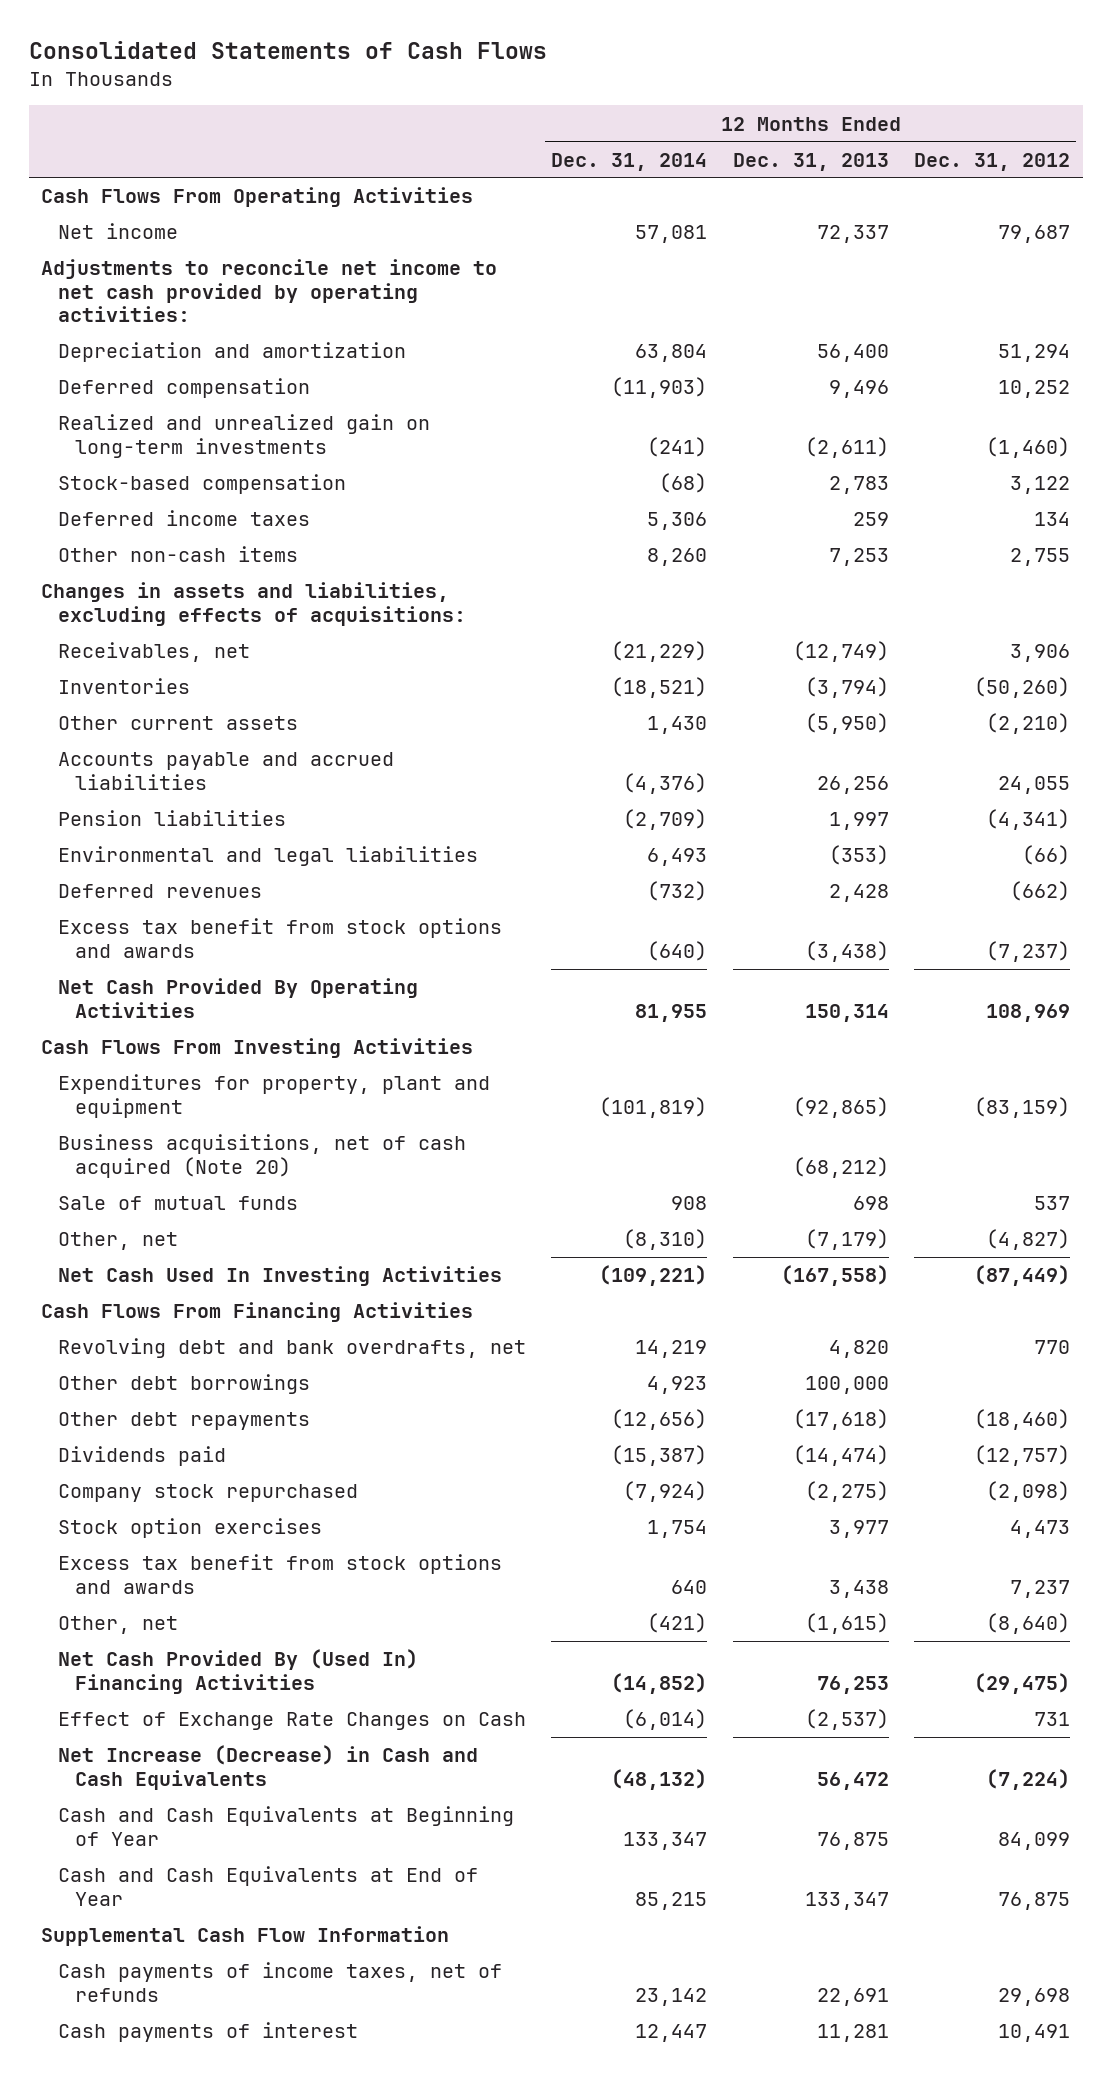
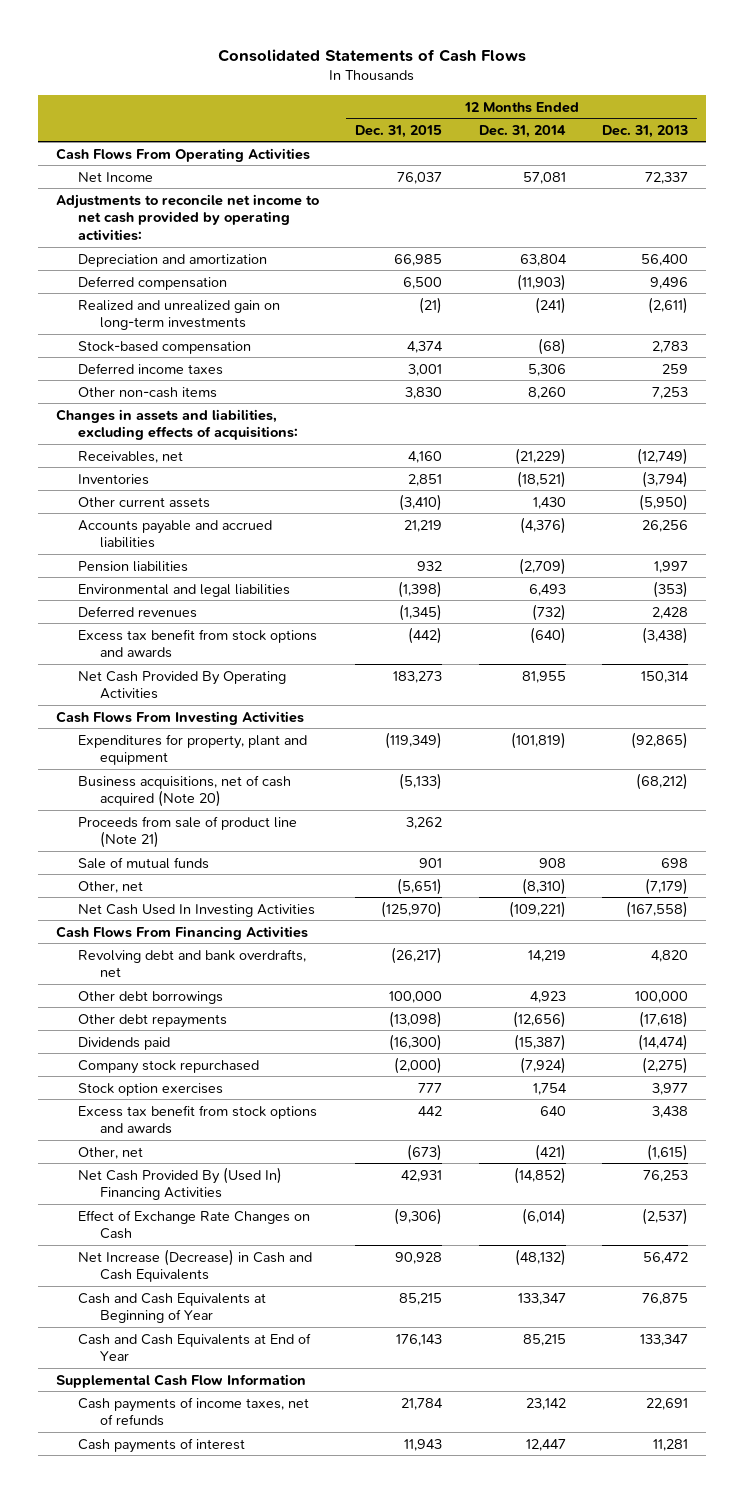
- | 12 Months Ended Dec. 31, 2014 | 12 Months Ended Dec. 31, 2013 | 12 Months Ended Dec. 31, 2012
+ | 12 Months Ended Dec. 31, 2015 | 12 Months Ended Dec. 31, 2014 | 12 Months Ended Dec. 31, 2013
- Net income | 57,081 | 72,337 | 79,687
+ Net Income | 76,037 | 57,081 | 72,337
+ Proceeds from sale of product line (Note 21) | 3,262 | |

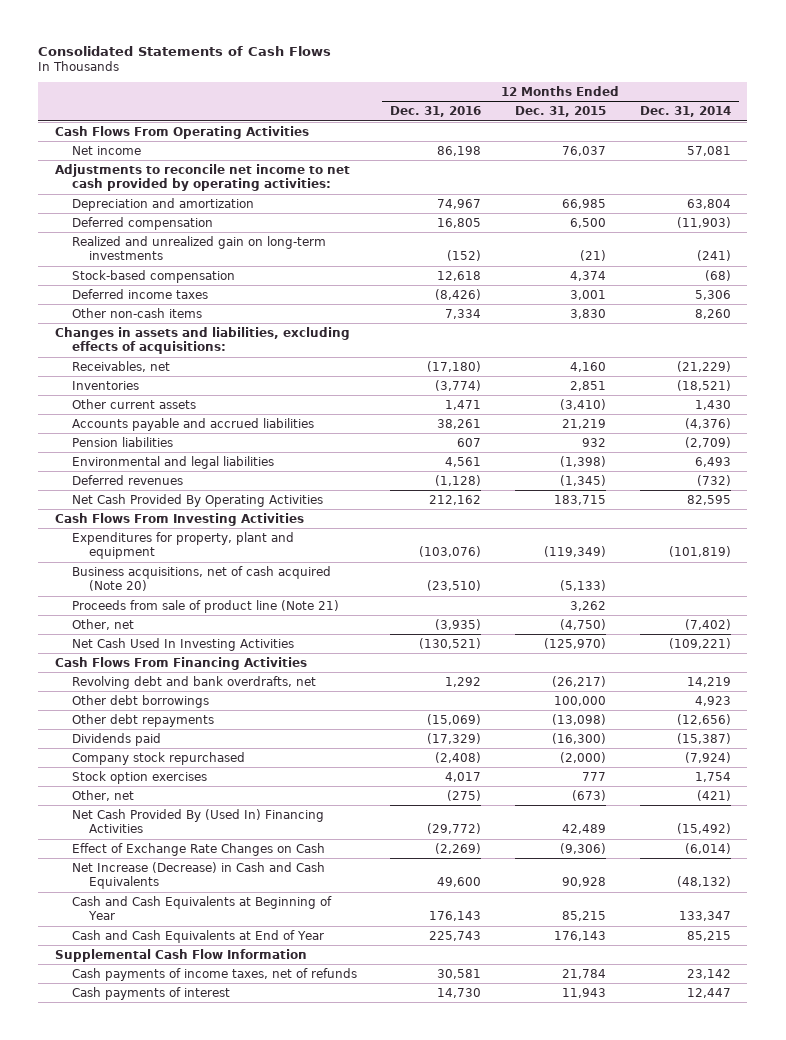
- | 12 Months Ended Dec. 31, 2015 | 12 Months Ended Dec. 31, 2014 | 12 Months Ended Dec. 31, 2013
+ | 12 Months Ended Dec. 31, 2016 | 12 Months Ended Dec. 31, 2015 | 12 Months Ended Dec. 31, 2014
- Net Income | 76,037 | 57,081 | 72,337
+ Net income | 86,198 | 76,037 | 57,081
- Excess tax benefit from stock options and awards | (442) | (640) | (3,438)
- Net Cash Provided By Operating Activities | 183,273 | 81,955 | 150,314
+ Net Cash Provided By Operating Activities | 212,162 | 183,715 | 82,595
- Sale of mutual funds | 901 | 908 | 698
- Other, net | (5,651) | (8,310) | (7,179)
+ Other, net | (3,935) | (4,750) | (7,402)
- Excess tax benefit from stock options and awards | 442 | 640 | 3,438
- Net Cash Provided By (Used In) Financing Activities | 42,931 | (14,852) | 76,253
+ Net Cash Provided By (Used In) Financing Activities | (29,772) | 42,489 | (15,492)

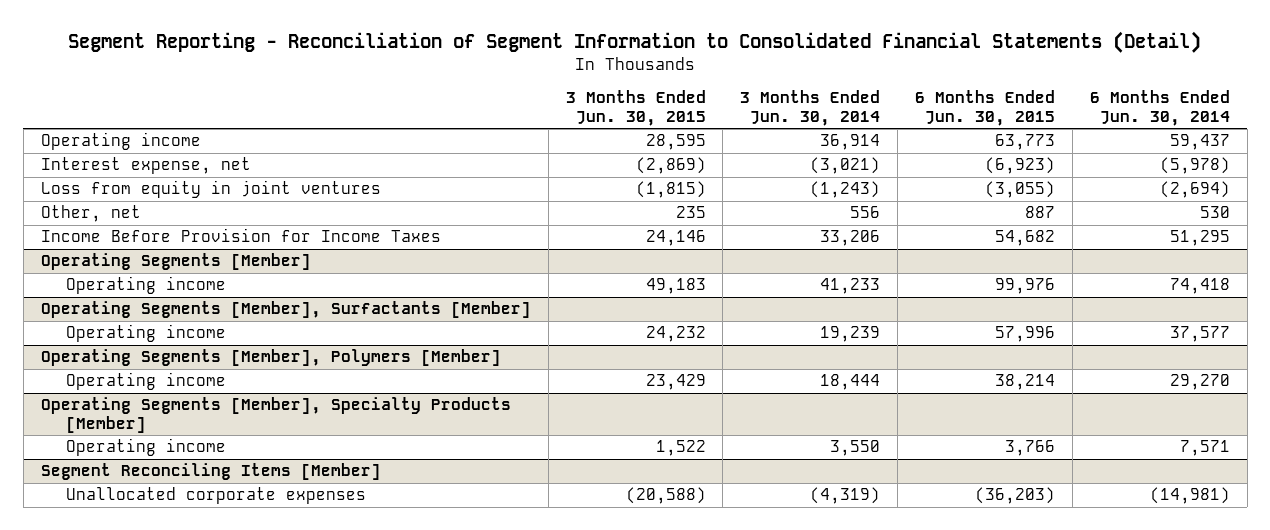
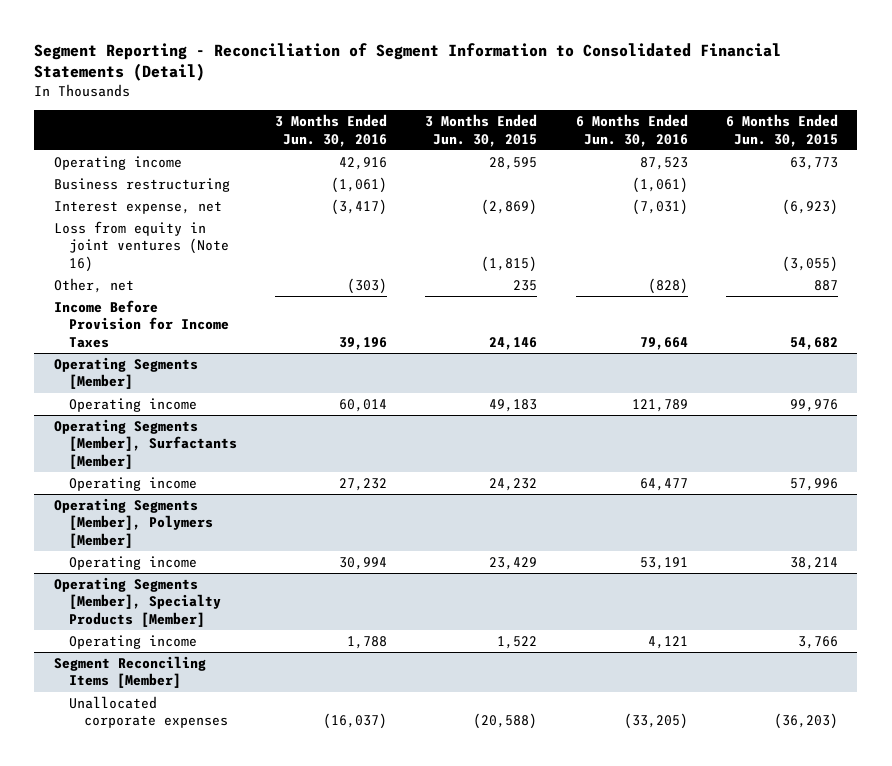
- | 3 Months Ended Jun. 30, 2015 | 3 Months Ended Jun. 30, 2014 | 6 Months Ended Jun. 30, 2015 | 6 Months Ended Jun. 30, 2014
+ | 3 Months Ended Jun. 30, 2016 | 3 Months Ended Jun. 30, 2015 | 6 Months Ended Jun. 30, 2016 | 6 Months Ended Jun. 30, 2015
+ Business restructuring | (1,061) | | (1,061) |
- Loss from equity in joint ventures | (1,815) | (1,243) | (3,055) | (2,694)
+ Loss from equity in joint ventures (Note 16) | | (1,815) | | (3,055)

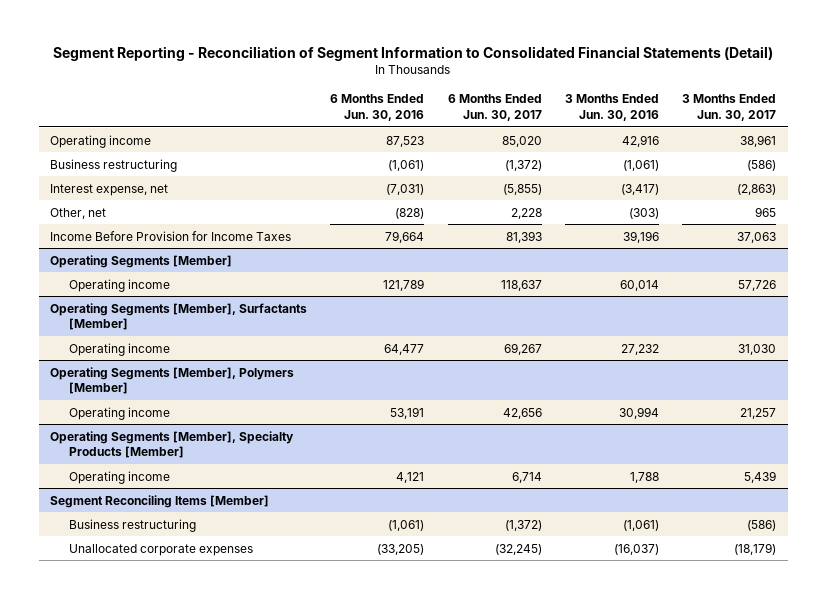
- | 3 Months Ended Jun. 30, 2016 | 3 Months Ended Jun. 30, 2015 | 6 Months Ended Jun. 30, 2016 | 6 Months Ended Jun. 30, 2015
+ | 6 Months Ended Jun. 30, 2016 | 6 Months Ended Jun. 30, 2017 | 3 Months Ended Jun. 30, 2016 | 3 Months Ended Jun. 30, 2017
- Loss from equity in joint ventures (Note 16) | | (1,815) | | (3,055)
@ Segment Reconciling Items [Member]
+ Business restructuring | (1,061) | (1,372) | (1,061) | (586)

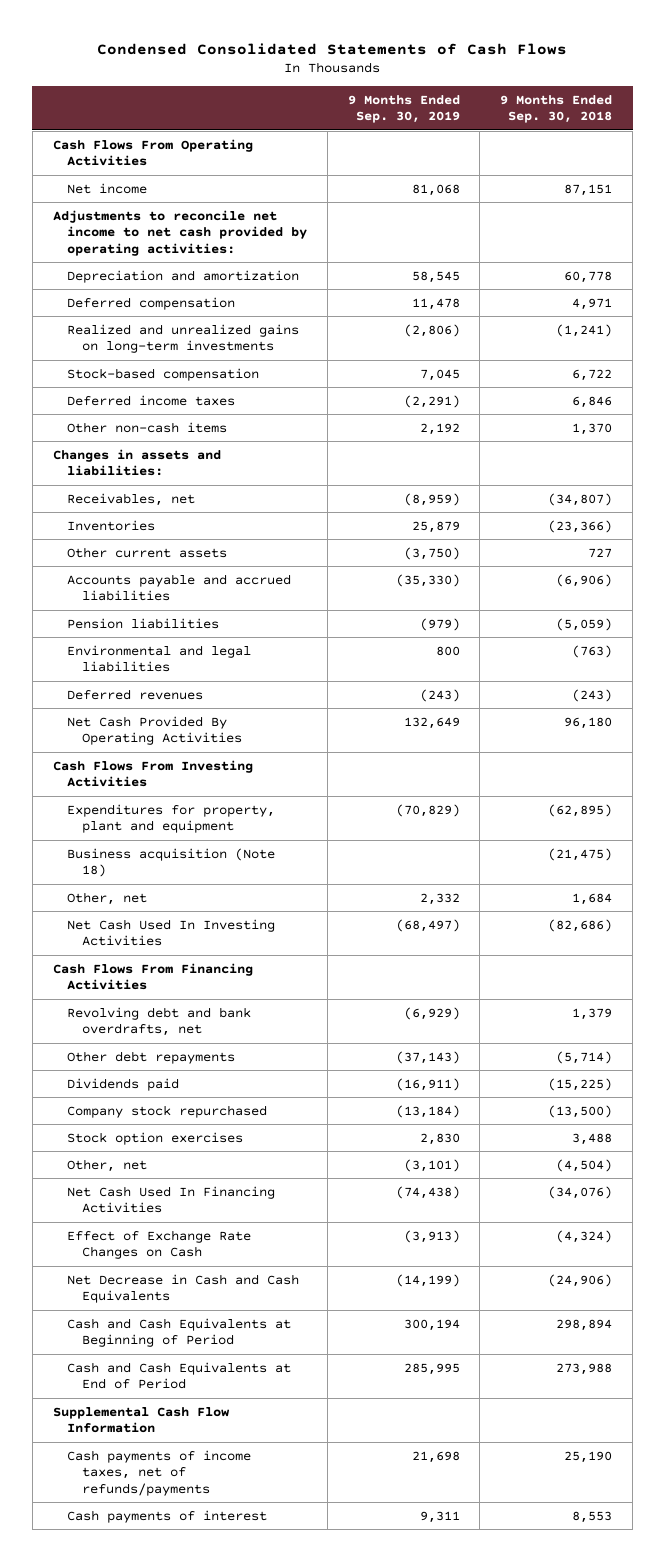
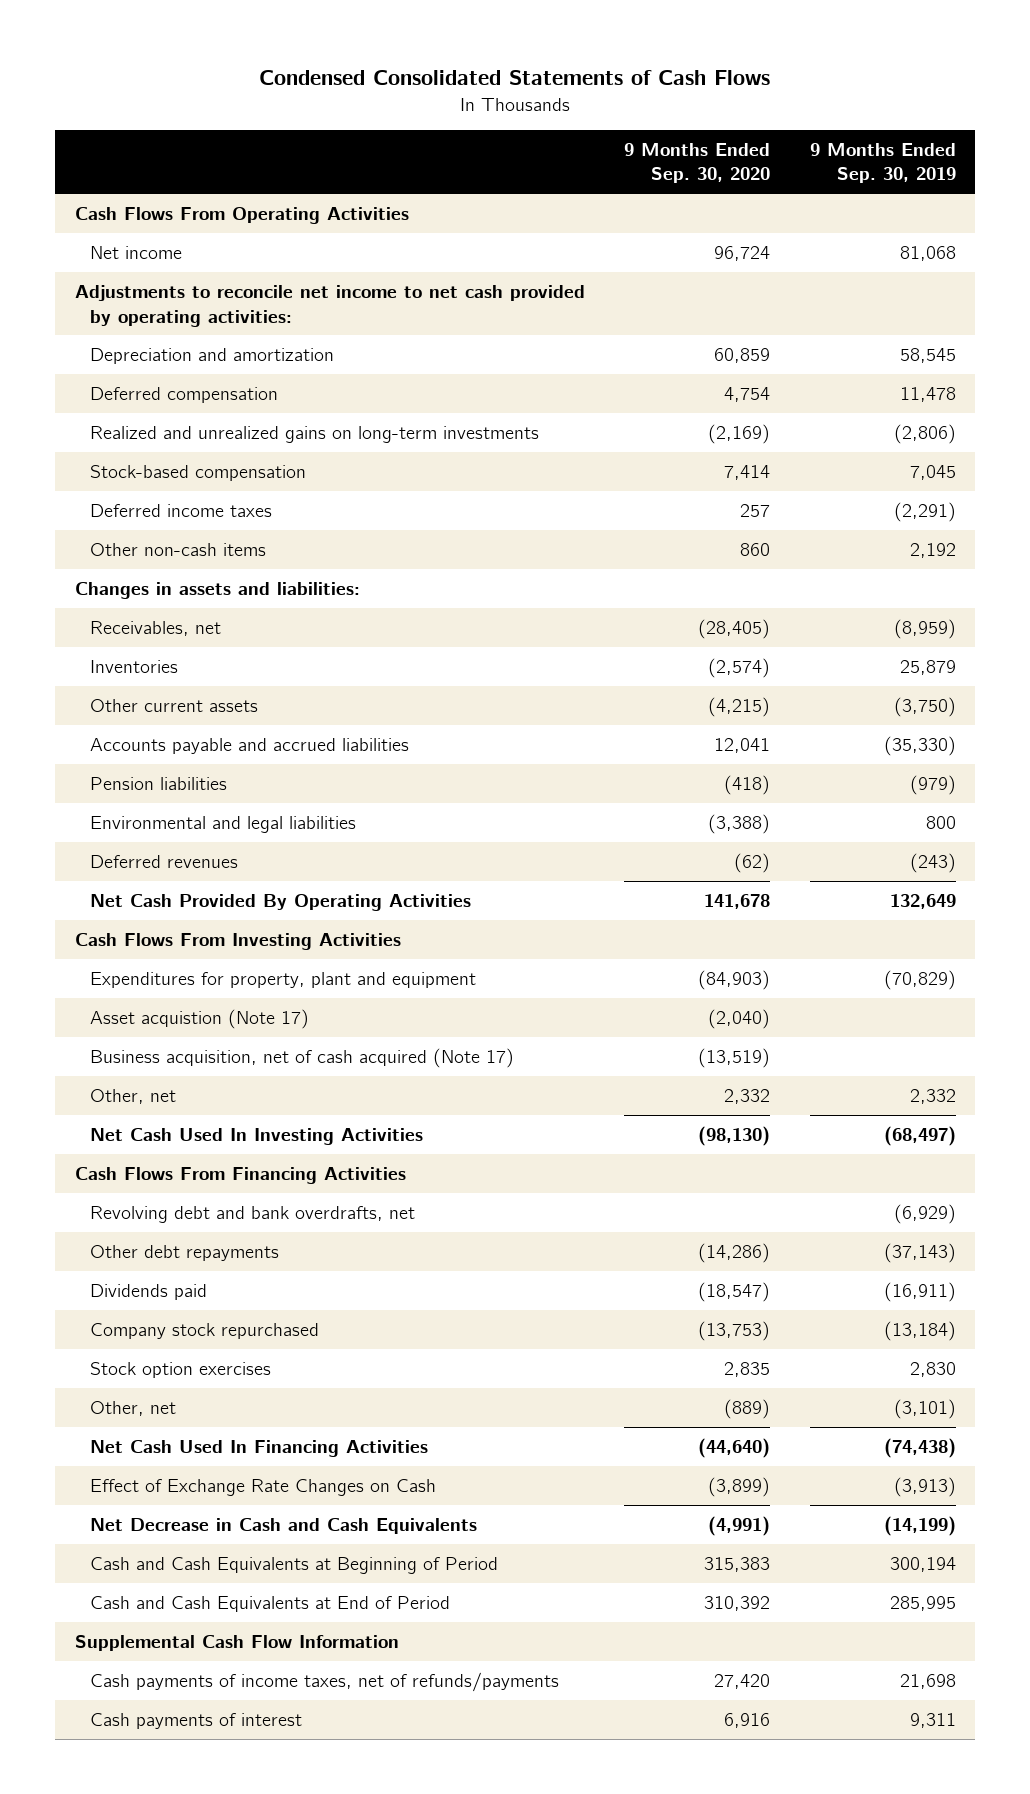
- | 9 Months Ended Sep. 30, 2019 | 9 Months Ended Sep. 30, 2018
+ | 9 Months Ended Sep. 30, 2020 | 9 Months Ended Sep. 30, 2019
- Business acquisition (Note 18) | | (21,475)
+ Asset acquistion (Note 17) | (2,040) |
+ Business acquisition, net of cash acquired (Note 17) | (13,519) |

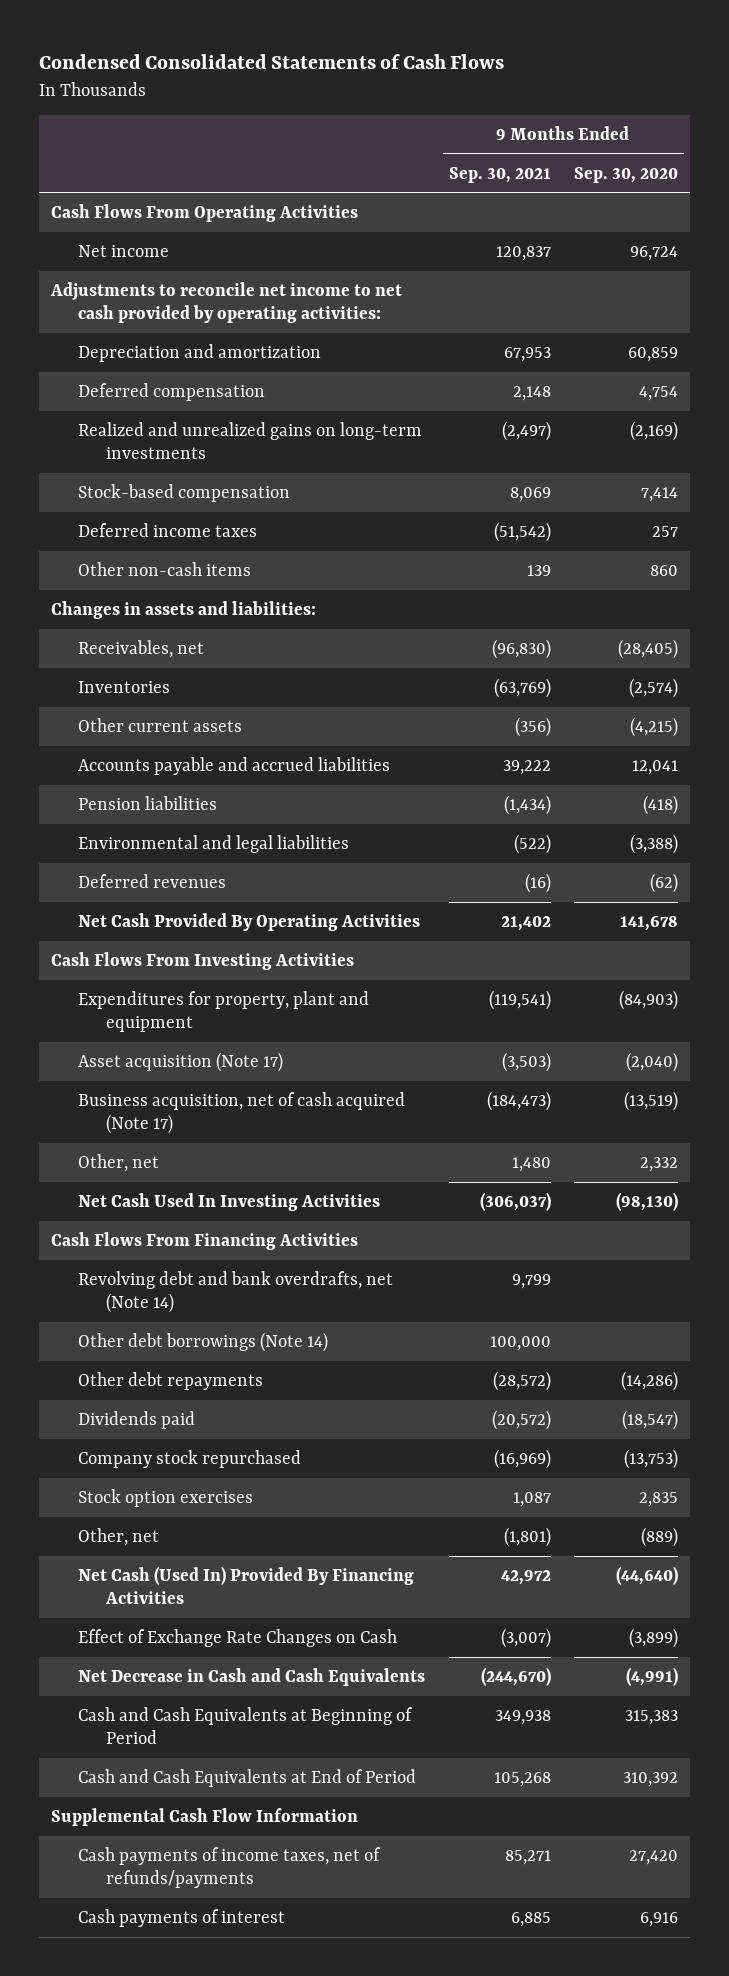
- | 9 Months Ended Sep. 30, 2020 | 9 Months Ended Sep. 30, 2019
+ | 9 Months Ended Sep. 30, 2021 | 9 Months Ended Sep. 30, 2020
- Asset acquistion (Note 17) | (2,040) |
+ Asset acquisition (Note 17) | (3,503) | (2,040)
- Revolving debt and bank overdrafts, net | | (6,929)
+ Revolving debt and bank overdrafts, net (Note 14) | 9,799 |
+ Other debt borrowings (Note 14) | 100,000 |
- Net Cash Used In Financing Activities | (44,640) | (74,438)
+ Net Cash (Used In) Provided By Financing Activities | 42,972 | (44,640)

